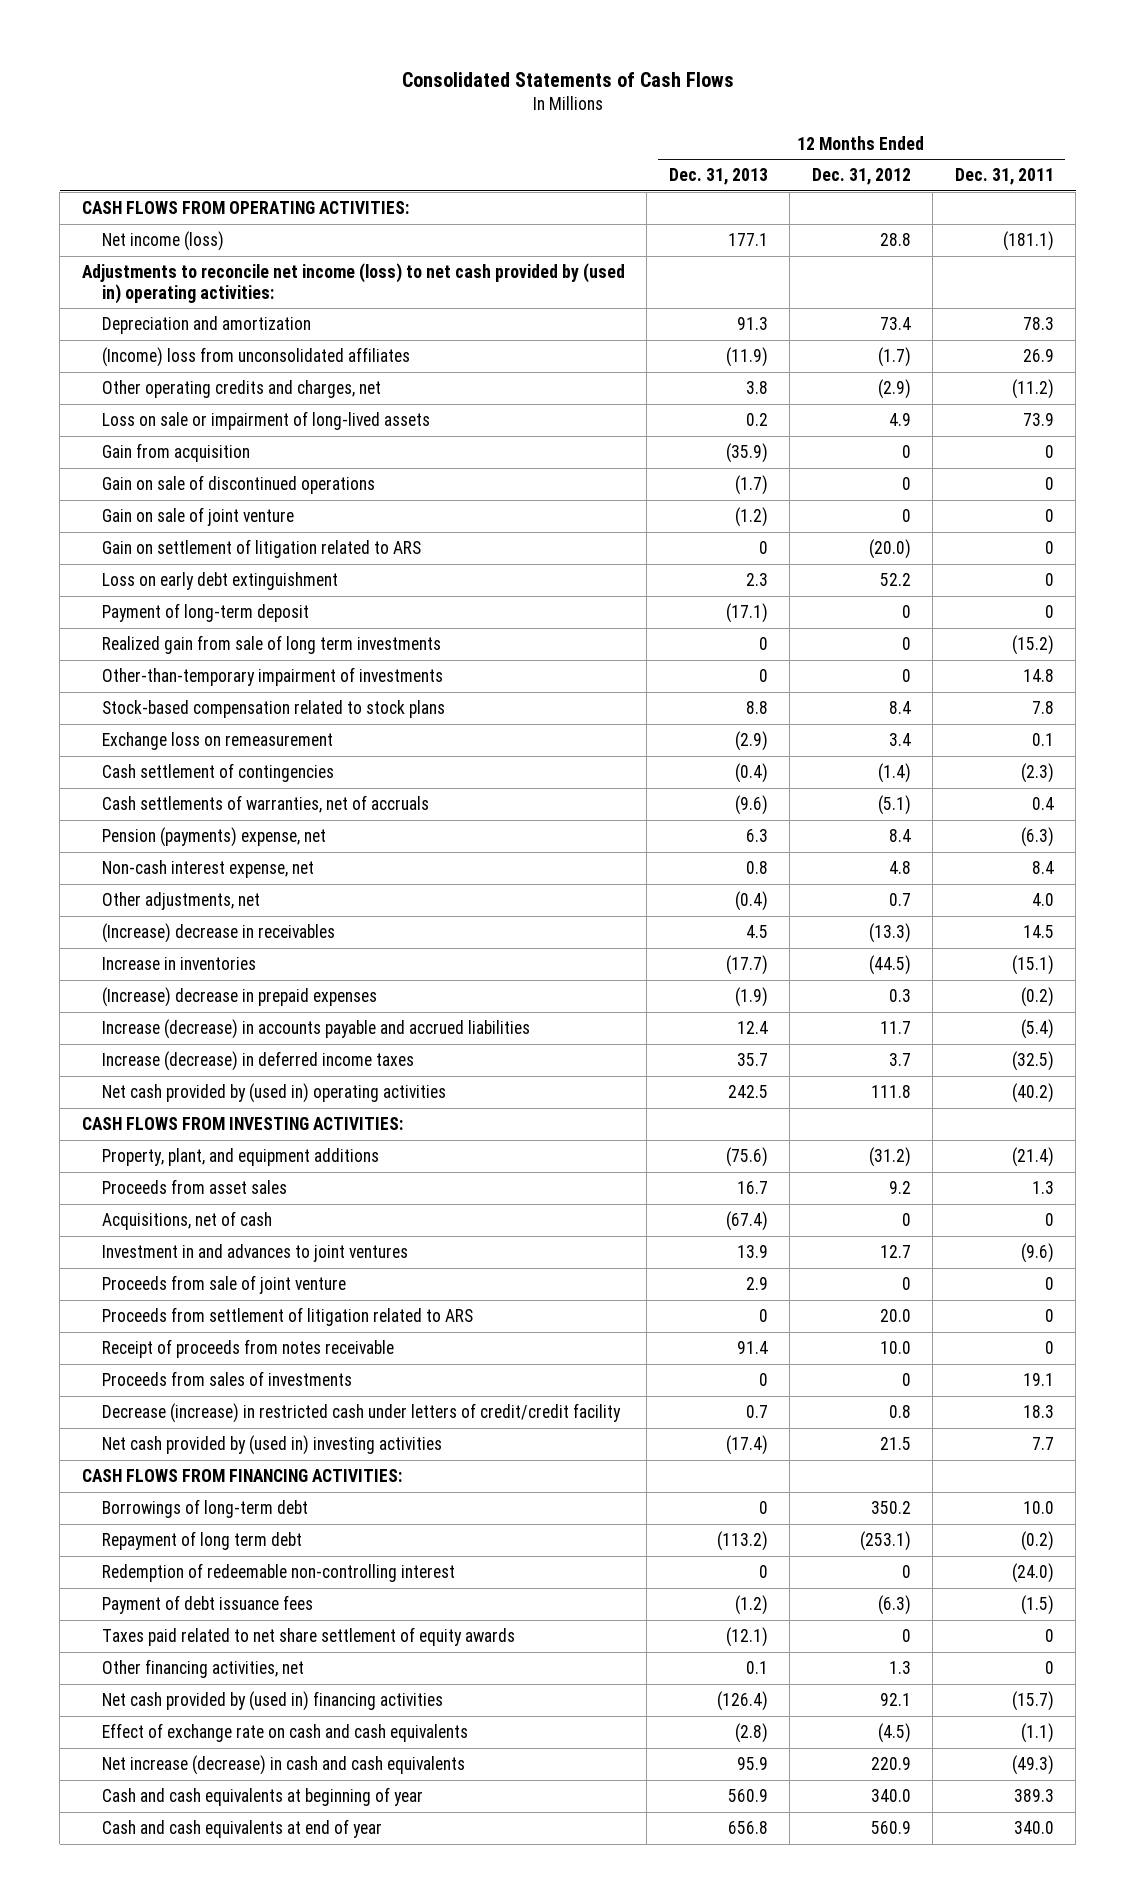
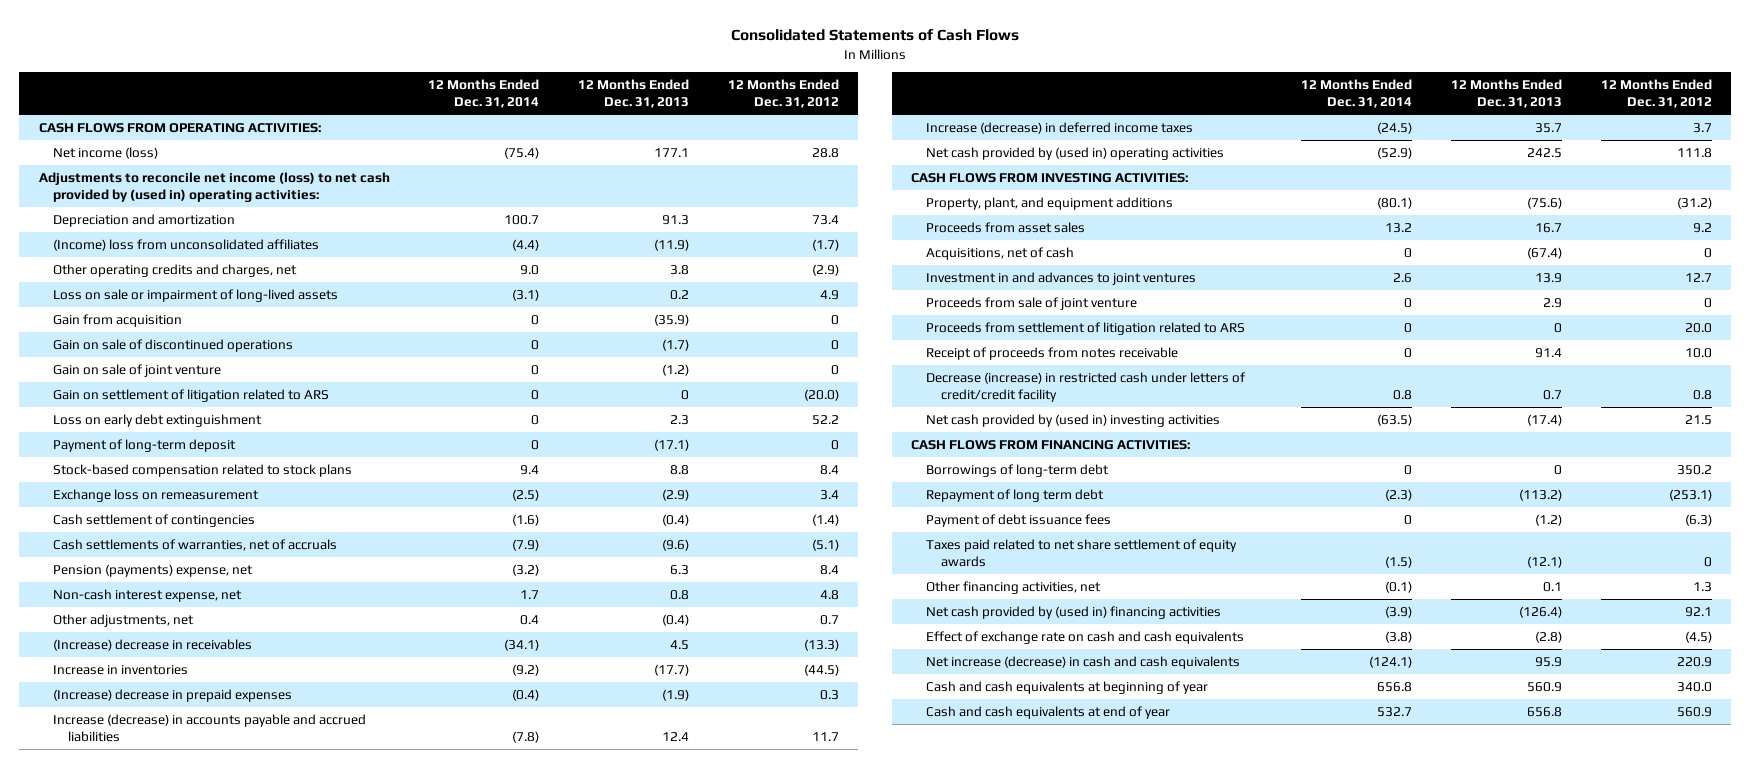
- | 12 Months Ended Dec. 31, 2013 | 12 Months Ended Dec. 31, 2012 | 12 Months Ended Dec. 31, 2011
+ | 12 Months Ended Dec. 31, 2014 | 12 Months Ended Dec. 31, 2013 | 12 Months Ended Dec. 31, 2012
- Realized gain from sale of long term investments | 0 | 0 | (15.2)
- Other-than-temporary impairment of investments | 0 | 0 | 14.8
- Proceeds from sales of investments | 0 | 0 | 19.1
- Redemption of redeemable non-controlling interest | 0 | 0 | (24.0)

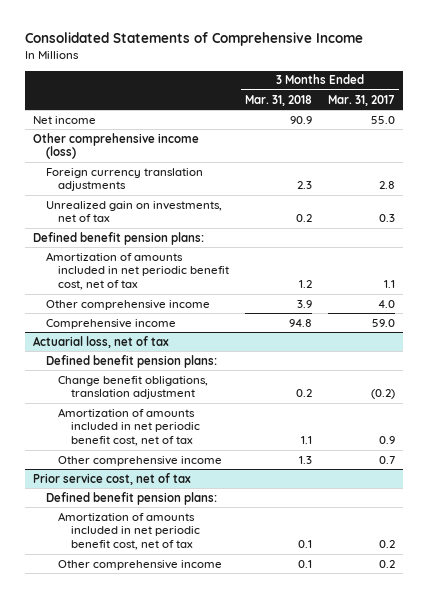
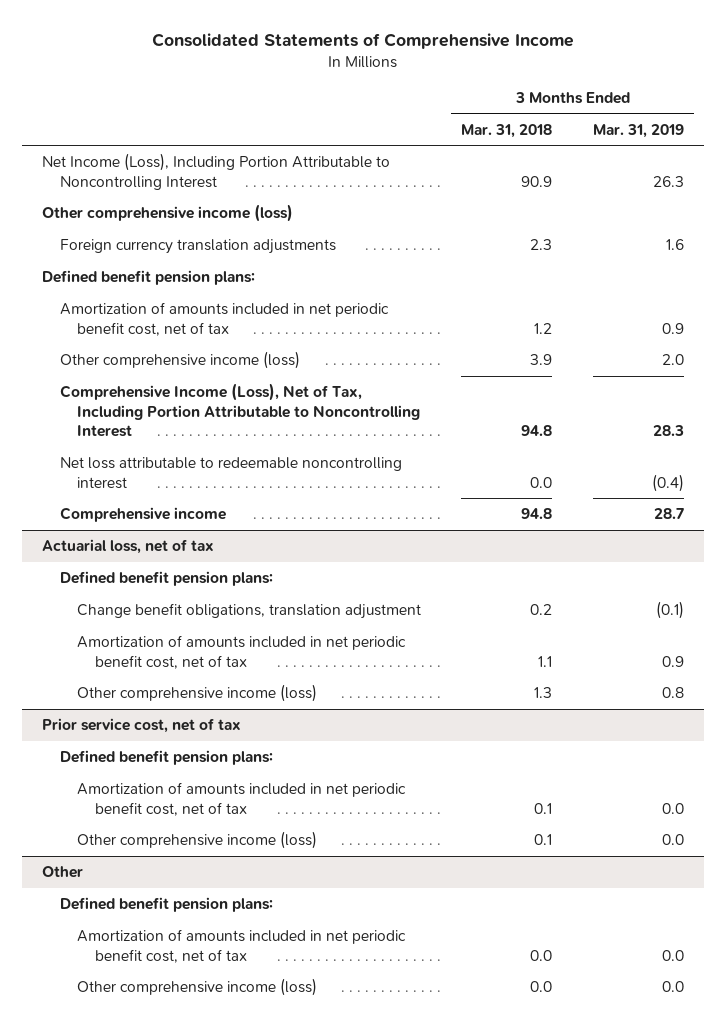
- | 3 Months Ended Mar. 31, 2018 | 3 Months Ended Mar. 31, 2017
+ | 3 Months Ended Mar. 31, 2018 | 3 Months Ended Mar. 31, 2019
- Net income | 90.9 | 55.0
+ Net Income (Loss), Including Portion Attributable to Noncontrolling Interest | 90.9 | 26.3
- Unrealized gain on investments, net of tax | 0.2 | 0.3
- Other comprehensive income | 3.9 | 4.0
+ Other comprehensive income (loss) | 3.9 | 2.0
+ Comprehensive Income (Loss), Net of Tax, Including Portion Attributable to Noncontrolling Interest | 94.8 | 28.3
+ Net loss attributable to redeemable noncontrolling interest | 0.0 | (0.4)
@ Actuarial loss, net of tax
- Other comprehensive income | 1.3 | 0.7
+ Other comprehensive income (loss) | 1.3 | 0.8
@ Prior service cost, net of tax
- Other comprehensive income | 0.1 | 0.2
+ Other comprehensive income (loss) | 0.1 | 0.0
+ Other
+ Defined benefit pension plans:
+ Amortization of amounts included in net periodic benefit cost, net of tax | 0.0 | 0.0
+ Other comprehensive income (loss) | 0.0 | 0.0

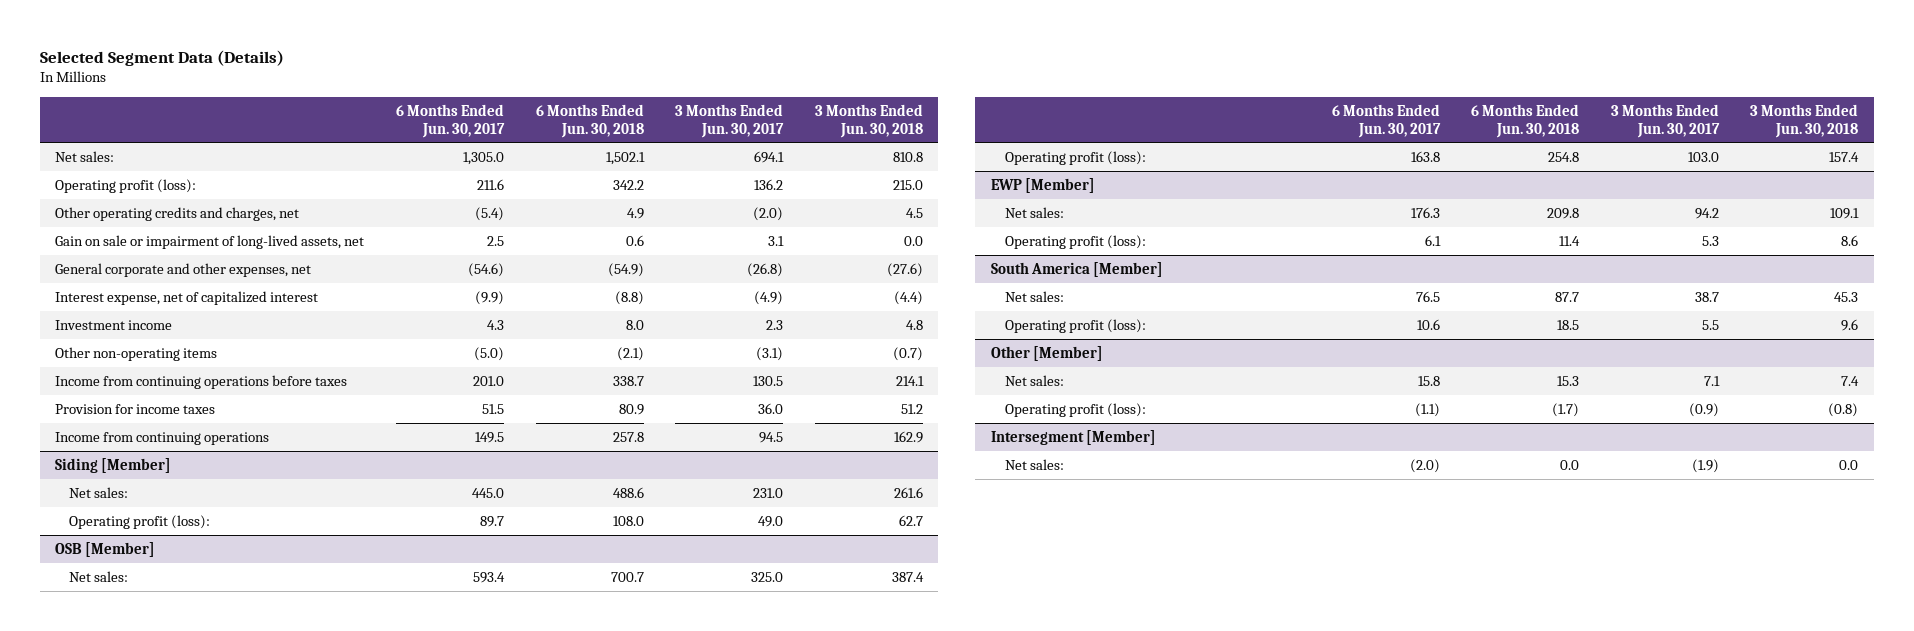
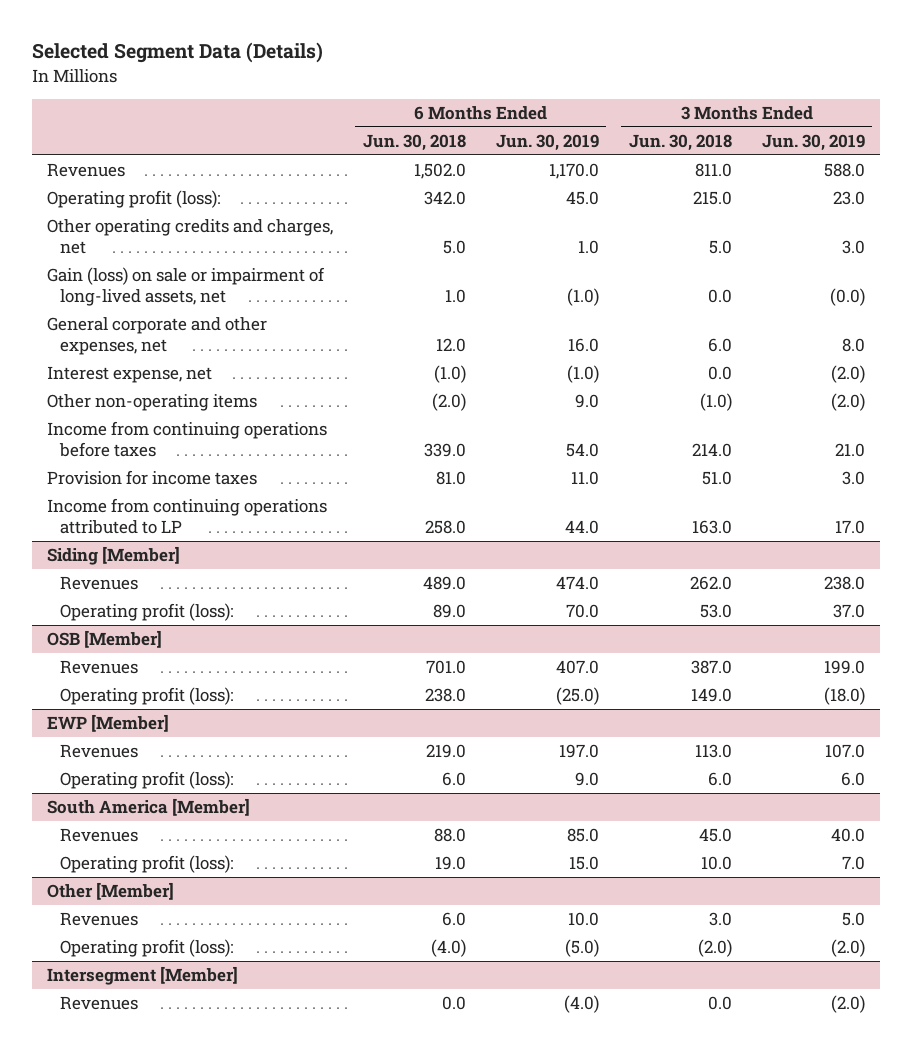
- | 6 Months Ended Jun. 30, 2017 | 6 Months Ended Jun. 30, 2018 | 3 Months Ended Jun. 30, 2017 | 3 Months Ended Jun. 30, 2018
+ | 6 Months Ended Jun. 30, 2018 | 6 Months Ended Jun. 30, 2019 | 3 Months Ended Jun. 30, 2018 | 3 Months Ended Jun. 30, 2019
- Net sales: | 1,305.0 | 1,502.1 | 694.1 | 810.8
- Operating profit (loss): | 211.6 | 342.2 | 136.2 | 215.0
- Other operating credits and charges, net | (5.4) | 4.9 | (2.0) | 4.5
- Gain on sale or impairment of long-lived assets, net | 2.5 | 0.6 | 3.1 | 0.0
- General corporate and other expenses, net | (54.6) | (54.9) | (26.8) | (27.6)
- Interest expense, net of capitalized interest | (9.9) | (8.8) | (4.9) | (4.4)
- Investment income | 4.3 | 8.0 | 2.3 | 4.8
- Other non-operating items | (5.0) | (2.1) | (3.1) | (0.7)
- Income from continuing operations before taxes | 201.0 | 338.7 | 130.5 | 214.1
- Provision for income taxes | 51.5 | 80.9 | 36.0 | 51.2
- Income from continuing operations | 149.5 | 257.8 | 94.5 | 162.9
+ Revenues | 1,502.0 | 1,170.0 | 811.0 | 588.0
+ Operating profit (loss): | 342.0 | 45.0 | 215.0 | 23.0
+ Other operating credits and charges, net | 5.0 | 1.0 | 5.0 | 3.0
+ Gain (loss) on sale or impairment of long-lived assets, net | 1.0 | (1.0) | 0.0 | (0.0)
+ General corporate and other expenses, net | 12.0 | 16.0 | 6.0 | 8.0
+ Interest expense, net | (1.0) | (1.0) | 0.0 | (2.0)
+ Other non-operating items | (2.0) | 9.0 | (1.0) | (2.0)
+ Income from continuing operations before taxes | 339.0 | 54.0 | 214.0 | 21.0
+ Provision for income taxes | 81.0 | 11.0 | 51.0 | 3.0
+ Income from continuing operations attributed to LP | 258.0 | 44.0 | 163.0 | 17.0
@ Siding [Member]
- Net sales: | 445.0 | 488.6 | 231.0 | 261.6
- Operating profit (loss): | 89.7 | 108.0 | 49.0 | 62.7
+ Revenues | 489.0 | 474.0 | 262.0 | 238.0
+ Operating profit (loss): | 89.0 | 70.0 | 53.0 | 37.0
@ OSB [Member]
- Net sales: | 593.4 | 700.7 | 325.0 | 387.4
- Operating profit (loss): | 163.8 | 254.8 | 103.0 | 157.4
+ Revenues | 701.0 | 407.0 | 387.0 | 199.0
+ Operating profit (loss): | 238.0 | (25.0) | 149.0 | (18.0)
@ EWP [Member]
- Net sales: | 176.3 | 209.8 | 94.2 | 109.1
- Operating profit (loss): | 6.1 | 11.4 | 5.3 | 8.6
+ Revenues | 219.0 | 197.0 | 113.0 | 107.0
+ Operating profit (loss): | 6.0 | 9.0 | 6.0 | 6.0
@ South America [Member]
- Net sales: | 76.5 | 87.7 | 38.7 | 45.3
- Operating profit (loss): | 10.6 | 18.5 | 5.5 | 9.6
+ Revenues | 88.0 | 85.0 | 45.0 | 40.0
+ Operating profit (loss): | 19.0 | 15.0 | 10.0 | 7.0
@ Other [Member]
- Net sales: | 15.8 | 15.3 | 7.1 | 7.4
- Operating profit (loss): | (1.1) | (1.7) | (0.9) | (0.8)
+ Revenues | 6.0 | 10.0 | 3.0 | 5.0
+ Operating profit (loss): | (4.0) | (5.0) | (2.0) | (2.0)
@ Intersegment [Member]
- Net sales: | (2.0) | 0.0 | (1.9) | 0.0
+ Revenues | 0.0 | (4.0) | 0.0 | (2.0)

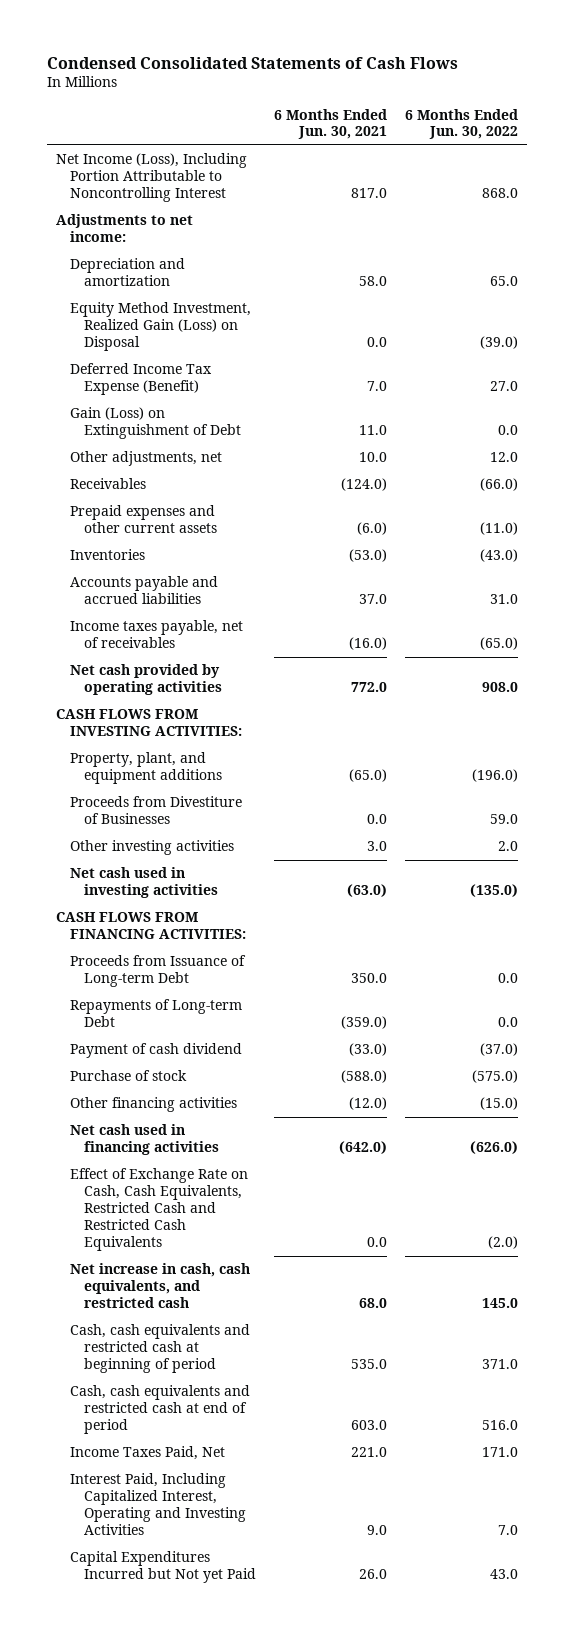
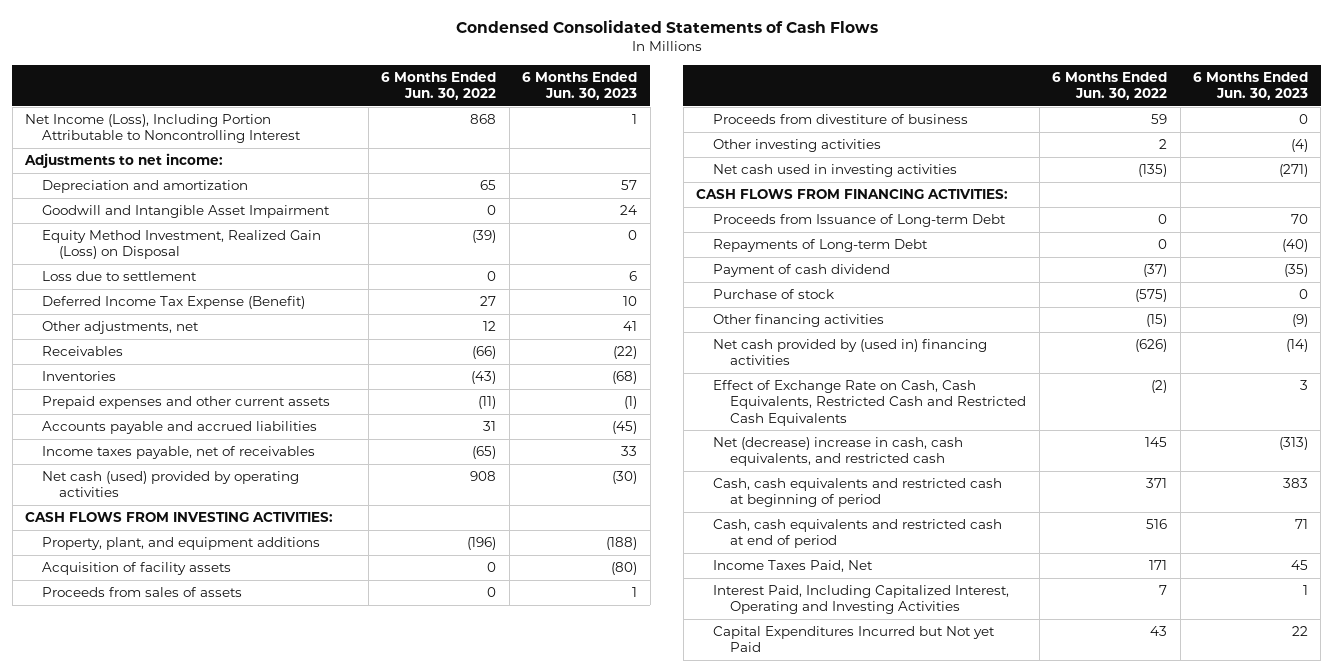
- | 6 Months Ended Jun. 30, 2021 | 6 Months Ended Jun. 30, 2022
+ | 6 Months Ended Jun. 30, 2022 | 6 Months Ended Jun. 30, 2023
- Net Income (Loss), Including Portion Attributable to Noncontrolling Interest | 817.0 | 868.0
+ Net Income (Loss), Including Portion Attributable to Noncontrolling Interest | 868 | 1
- Depreciation and amortization | 58.0 | 65.0
- Equity Method Investment, Realized Gain (Loss) on Disposal | 0.0 | (39.0)
- Deferred Income Tax Expense (Benefit) | 7.0 | 27.0
- Gain (Loss) on Extinguishment of Debt | 11.0 | 0.0
- Other adjustments, net | 10.0 | 12.0
- Receivables | (124.0) | (66.0)
- Prepaid expenses and other current assets | (6.0) | (11.0)
- Inventories | (53.0) | (43.0)
- Accounts payable and accrued liabilities | 37.0 | 31.0
- Income taxes payable, net of receivables | (16.0) | (65.0)
- Net cash provided by operating activities | 772.0 | 908.0
+ Depreciation and amortization | 65 | 57
+ Goodwill and Intangible Asset Impairment | 0 | 24
+ Equity Method Investment, Realized Gain (Loss) on Disposal | (39) | 0
+ Loss due to settlement | 0 | 6
+ Deferred Income Tax Expense (Benefit) | 27 | 10
+ Other adjustments, net | 12 | 41
+ Receivables | (66) | (22)
+ Inventories | (43) | (68)
+ Prepaid expenses and other current assets | (11) | (1)
+ Accounts payable and accrued liabilities | 31 | (45)
+ Income taxes payable, net of receivables | (65) | 33
+ Net cash (used) provided by operating activities | 908 | (30)
- Property, plant, and equipment additions | (65.0) | (196.0)
- Proceeds from Divestiture of Businesses | 0.0 | 59.0
- Other investing activities | 3.0 | 2.0
- Net cash used in investing activities | (63.0) | (135.0)
+ Property, plant, and equipment additions | (196) | (188)
+ Acquisition of facility assets | 0 | (80)
+ Proceeds from sales of assets | 0 | 1
+ Proceeds from divestiture of business | 59 | 0
+ Other investing activities | 2 | (4)
+ Net cash used in investing activities | (135) | (271)
- Proceeds from Issuance of Long-term Debt | 350.0 | 0.0
- Repayments of Long-term Debt | (359.0) | 0.0
- Payment of cash dividend | (33.0) | (37.0)
- Purchase of stock | (588.0) | (575.0)
- Other financing activities | (12.0) | (15.0)
- Net cash used in financing activities | (642.0) | (626.0)
- Effect of Exchange Rate on Cash, Cash Equivalents, Restricted Cash and Restricted Cash Equivalents | 0.0 | (2.0)
- Net increase in cash, cash equivalents, and restricted cash | 68.0 | 145.0
- Cash, cash equivalents and restricted cash at beginning of period | 535.0 | 371.0
- Cash, cash equivalents and restricted cash at end of period | 603.0 | 516.0
- Income Taxes Paid, Net | 221.0 | 171.0
- Interest Paid, Including Capitalized Interest, Operating and Investing Activities | 9.0 | 7.0
- Capital Expenditures Incurred but Not yet Paid | 26.0 | 43.0
+ Proceeds from Issuance of Long-term Debt | 0 | 70
+ Repayments of Long-term Debt | 0 | (40)
+ Payment of cash dividend | (37) | (35)
+ Purchase of stock | (575) | 0
+ Other financing activities | (15) | (9)
+ Net cash provided by (used in) financing activities | (626) | (14)
+ Effect of Exchange Rate on Cash, Cash Equivalents, Restricted Cash and Restricted Cash Equivalents | (2) | 3
+ Net (decrease) increase in cash, cash equivalents, and restricted cash | 145 | (313)
+ Cash, cash equivalents and restricted cash at beginning of period | 371 | 383
+ Cash, cash equivalents and restricted cash at end of period | 516 | 71
+ Income Taxes Paid, Net | 171 | 45
+ Interest Paid, Including Capitalized Interest, Operating and Investing Activities | 7 | 1
+ Capital Expenditures Incurred but Not yet Paid | 43 | 22

